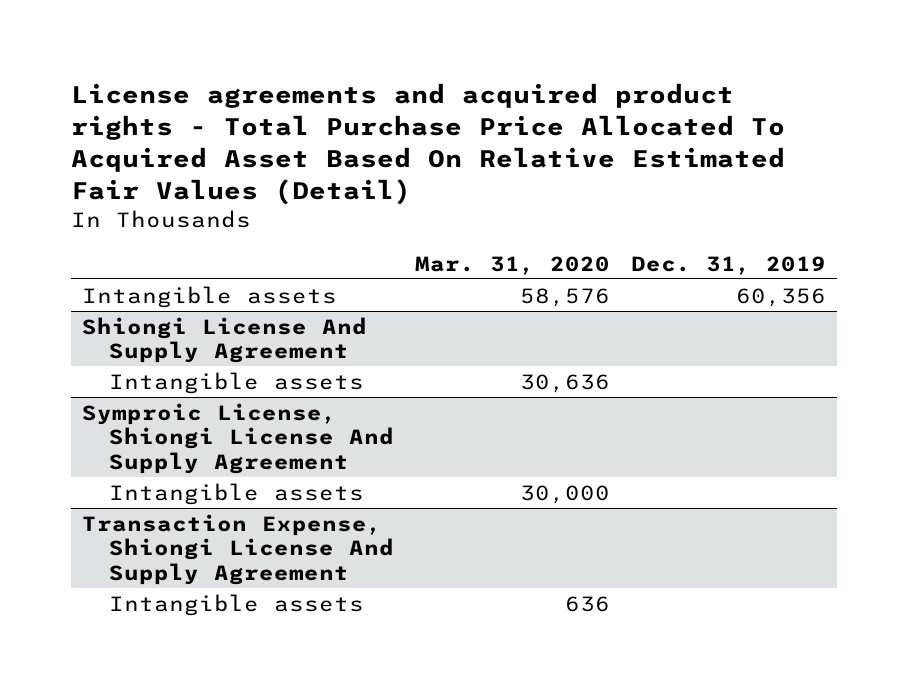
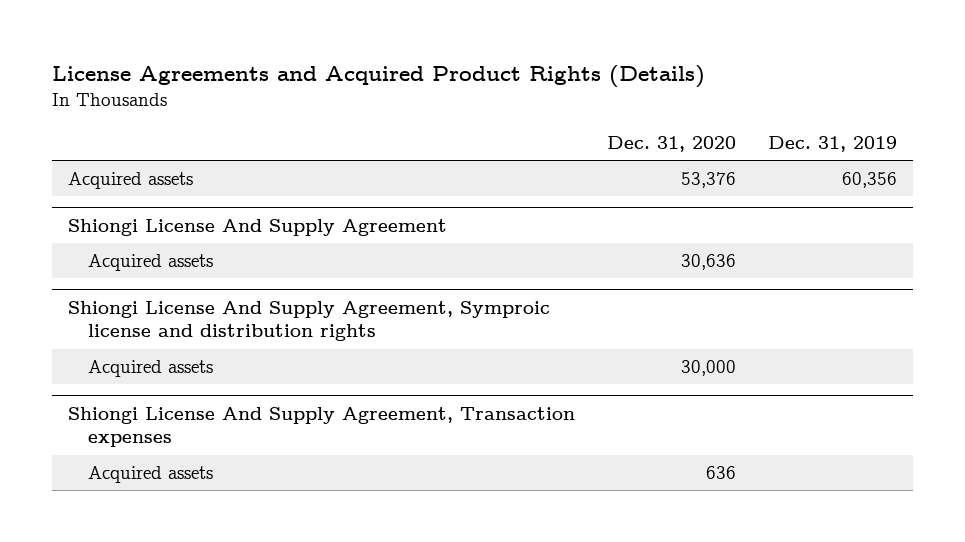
- License agreements and acquired product rights - Total Purchase Price Allocated To Acquired Asset Based On Relative Estimated Fair Values (Detail)
+ License Agreements and Acquired Product Rights (Details)
- | Mar. 31, 2020 | Dec. 31, 2019
+ | Dec. 31, 2020 | Dec. 31, 2019
- Intangible assets | 58,576 | 60,356
+ Acquired assets | 53,376 | 60,356
@ Shiongi License And Supply Agreement
- Intangible assets | 30,636 |
- Symproic License, Shiongi License And Supply Agreement
- Intangible assets | 30,000 |
- Transaction Expense, Shiongi License And Supply Agreement
- Intangible assets | 636 |
@ Shiongi License And Supply Agreement
+ Acquired assets | 30,636 |
+ Shiongi License And Supply Agreement, Symproic license and distribution rights
+ Acquired assets | 30,000 |
+ Shiongi License And Supply Agreement, Transaction expenses
+ Acquired assets | 636 |

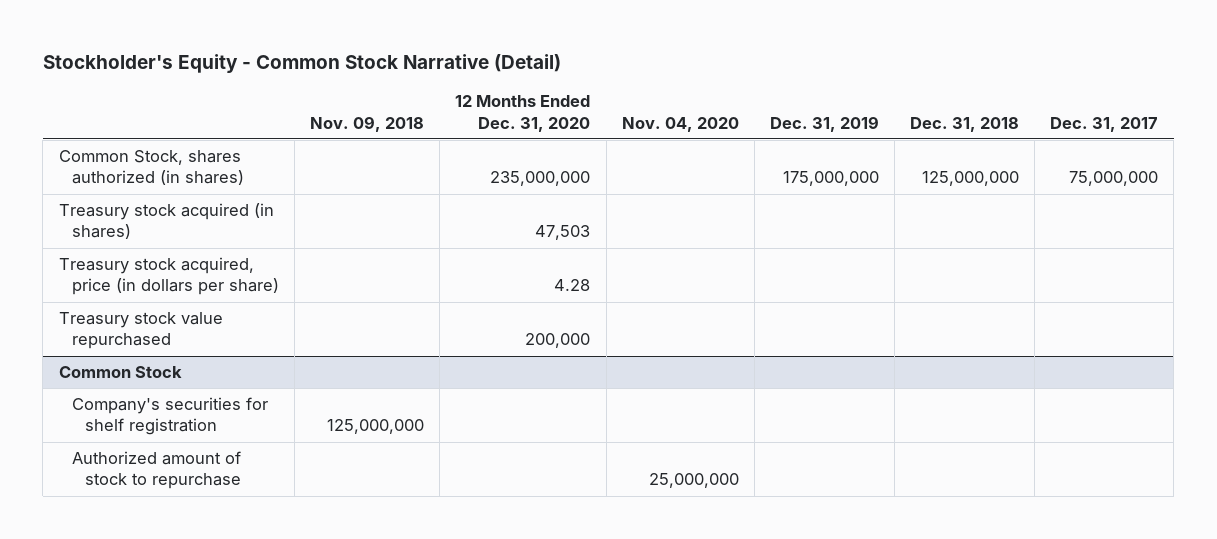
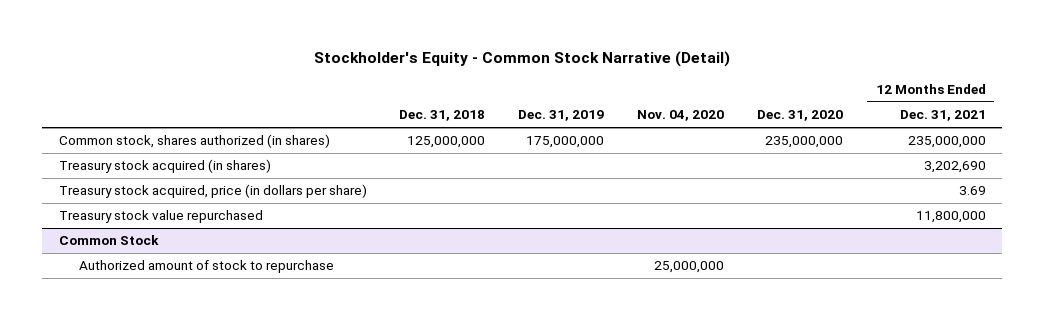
- | Nov. 09, 2018 | 12 Months Ended Dec. 31, 2020 | Nov. 04, 2020 | Dec. 31, 2019 | Dec. 31, 2018 | Dec. 31, 2017
+ | Dec. 31, 2018 | Dec. 31, 2019 | Nov. 04, 2020 | Dec. 31, 2020 | 12 Months Ended Dec. 31, 2021
- Common Stock, shares authorized (in shares) | | 235,000,000 | | 175,000,000 | 125,000,000 | 75,000,000
+ Common stock, shares authorized (in shares) | 125,000,000 | 175,000,000 | | 235,000,000 | 235,000,000
@ Common Stock
- Company's securities for shelf registration | 125,000,000 | | | | |

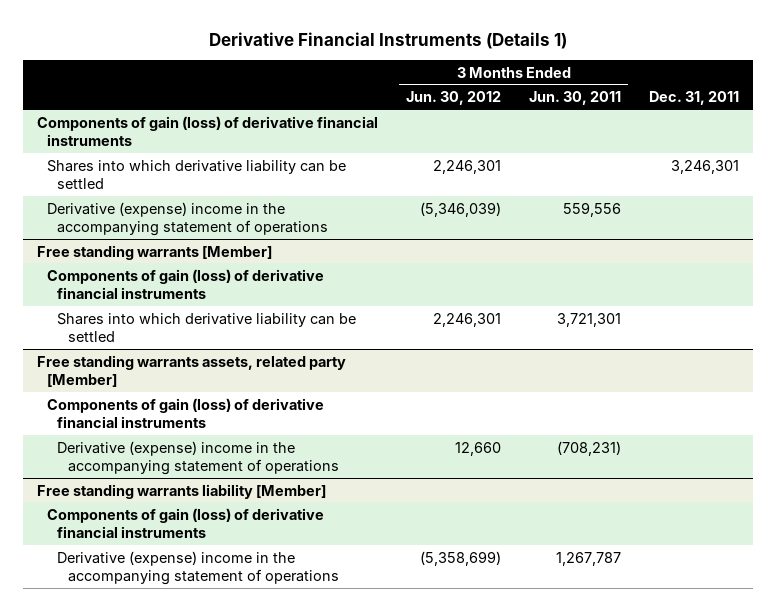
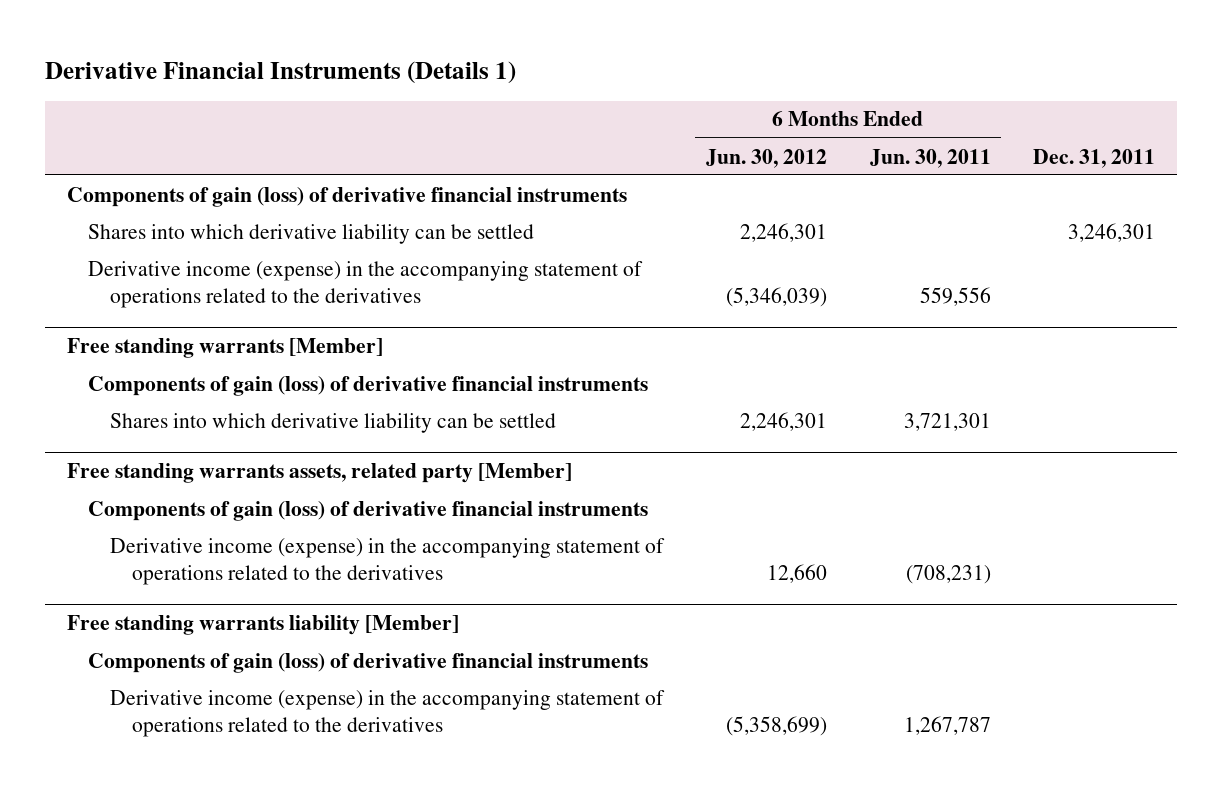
- | 3 Months Ended Jun. 30, 2012 | 3 Months Ended Jun. 30, 2011 | Dec. 31, 2011
+ | 6 Months Ended Jun. 30, 2012 | 6 Months Ended Jun. 30, 2011 | Dec. 31, 2011
- Derivative (expense) income in the accompanying statement of operations | (5,346,039) | 559,556 |
+ Derivative income (expense) in the accompanying statement of operations related to the derivatives | (5,346,039) | 559,556 |
@ Free standing warrants assets, related party [Member]
- Derivative (expense) income in the accompanying statement of operations | 12,660 | (708,231) |
+ Derivative income (expense) in the accompanying statement of operations related to the derivatives | 12,660 | (708,231) |
@ Free standing warrants liability [Member]
- Derivative (expense) income in the accompanying statement of operations | (5,358,699) | 1,267,787 |
+ Derivative income (expense) in the accompanying statement of operations related to the derivatives | (5,358,699) | 1,267,787 |

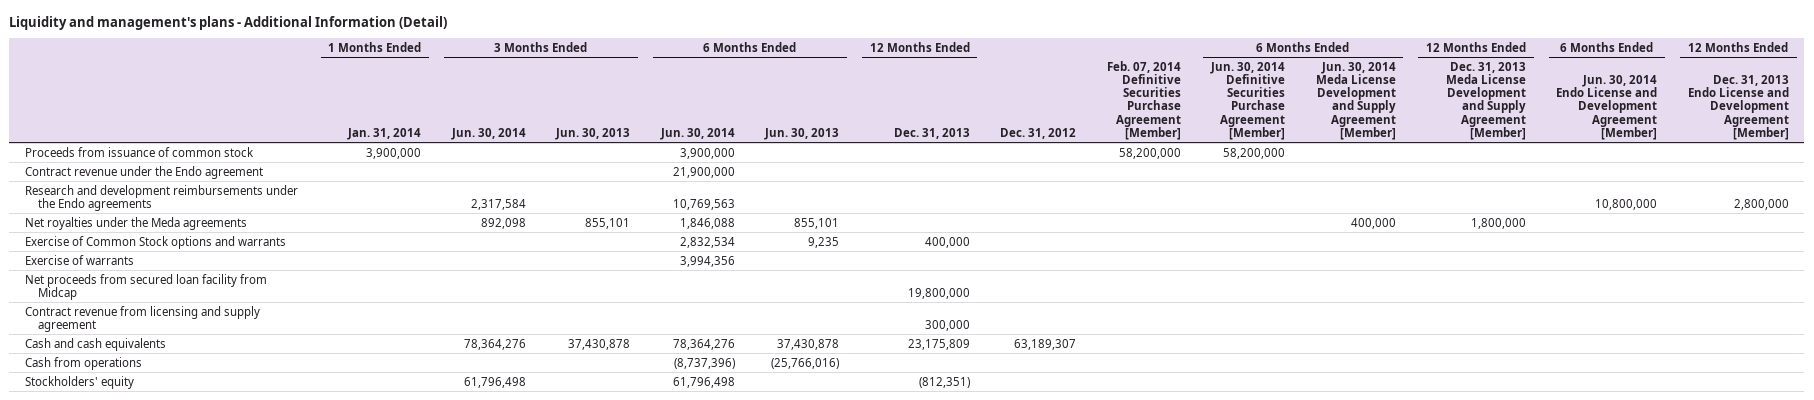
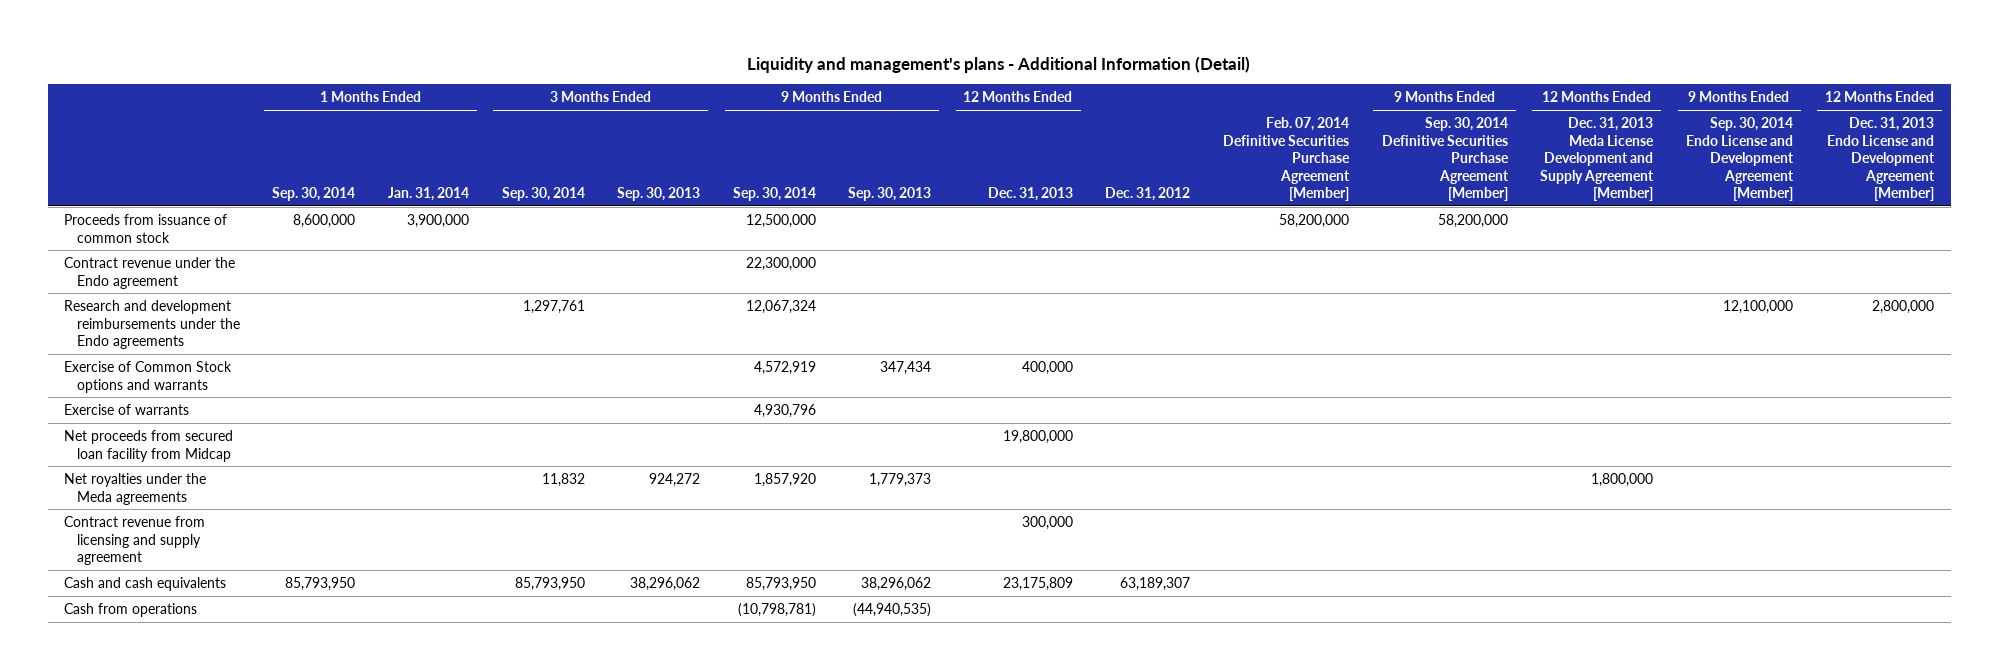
- | 1 Months Ended Jan. 31, 2014 | 3 Months Ended Jun. 30, 2014 | 3 Months Ended Jun. 30, 2013 | 6 Months Ended Jun. 30, 2014 | 6 Months Ended Jun. 30, 2013 | 12 Months Ended Dec. 31, 2013 | Dec. 31, 2012 | Feb. 07, 2014 Definitive Securities Purchase Agreement [Member] | 6 Months Ended Jun. 30, 2014 Definitive Securities Purchase Agreement [Member] | 6 Months Ended Jun. 30, 2014 Meda License Development and Supply Agreement [Member] | 12 Months Ended Dec. 31, 2013 Meda License Development and Supply Agreement [Member] | 6 Months Ended Jun. 30, 2014 Endo License and Development Agreement [Member] | 12 Months Ended Dec. 31, 2013 Endo License and Development Agreement [Member]
+ | 1 Months Ended Sep. 30, 2014 | 1 Months Ended Jan. 31, 2014 | 3 Months Ended Sep. 30, 2014 | 3 Months Ended Sep. 30, 2013 | 9 Months Ended Sep. 30, 2014 | 9 Months Ended Sep. 30, 2013 | 12 Months Ended Dec. 31, 2013 | Dec. 31, 2012 | Feb. 07, 2014 Definitive Securities Purchase Agreement [Member] | 9 Months Ended Sep. 30, 2014 Definitive Securities Purchase Agreement [Member] | 12 Months Ended Dec. 31, 2013 Meda License Development and Supply Agreement [Member] | 9 Months Ended Sep. 30, 2014 Endo License and Development Agreement [Member] | 12 Months Ended Dec. 31, 2013 Endo License and Development Agreement [Member]
moved down: Net royalties under the Meda agreements | | | 11,832 | 924,272 | 1,857,920 | 1,779,373 | | | | | 1,800,000 | |
- Stockholders' equity | | 61,796,498 | | 61,796,498 | | (812,351) | | | | | | |

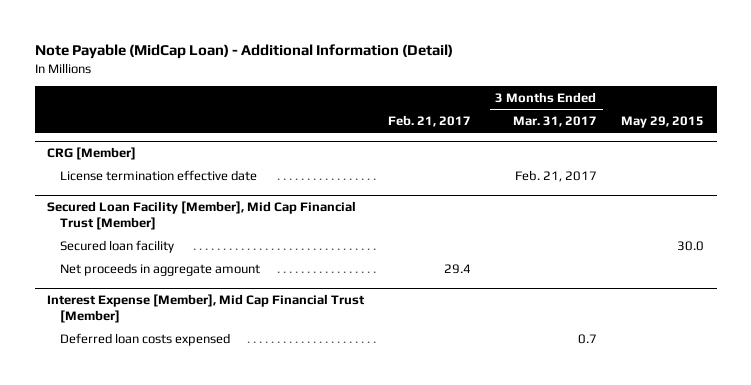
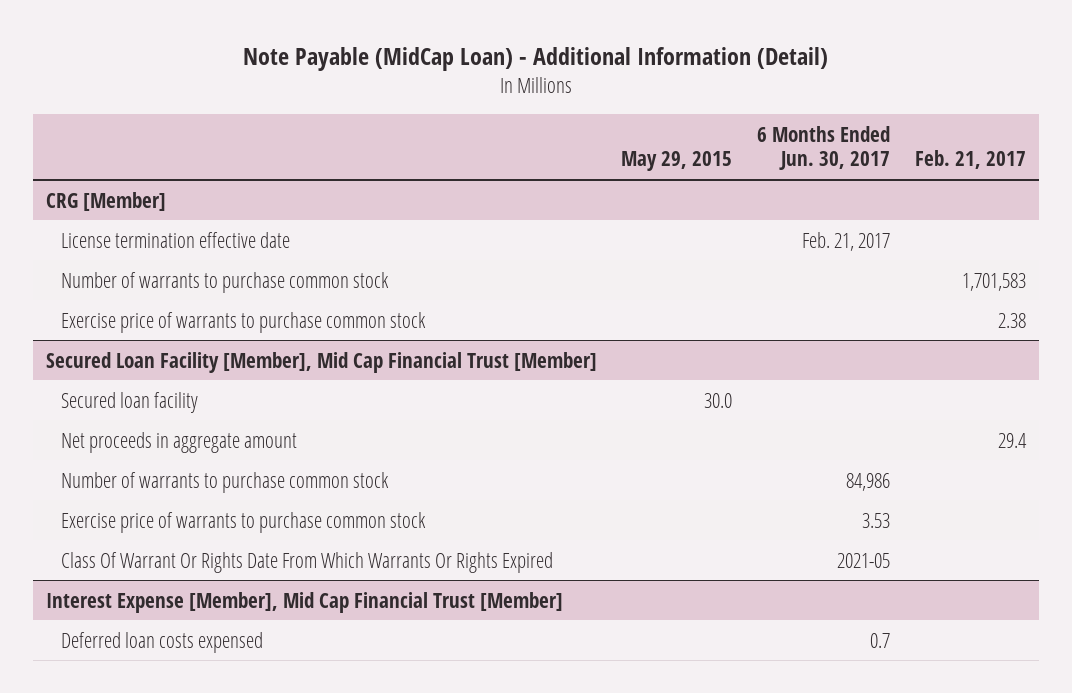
- | Feb. 21, 2017 | 3 Months Ended Mar. 31, 2017 | May 29, 2015
+ | May 29, 2015 | 6 Months Ended Jun. 30, 2017 | Feb. 21, 2017
@ CRG [Member]
+ Number of warrants to purchase common stock | | | 1,701,583
+ Exercise price of warrants to purchase common stock | | | 2.38
@ Secured Loan Facility [Member], Mid Cap Financial Trust [Member]
+ Number of warrants to purchase common stock | | 84,986 |
+ Exercise price of warrants to purchase common stock | | 3.53 |
+ Class Of Warrant Or Rights Date From Which Warrants Or Rights Expired | | 2021-05 |

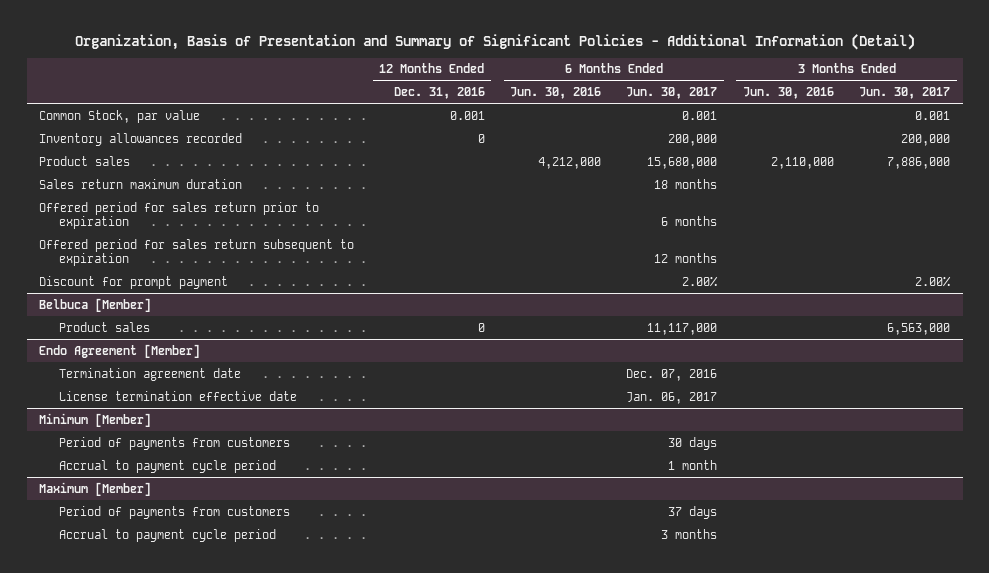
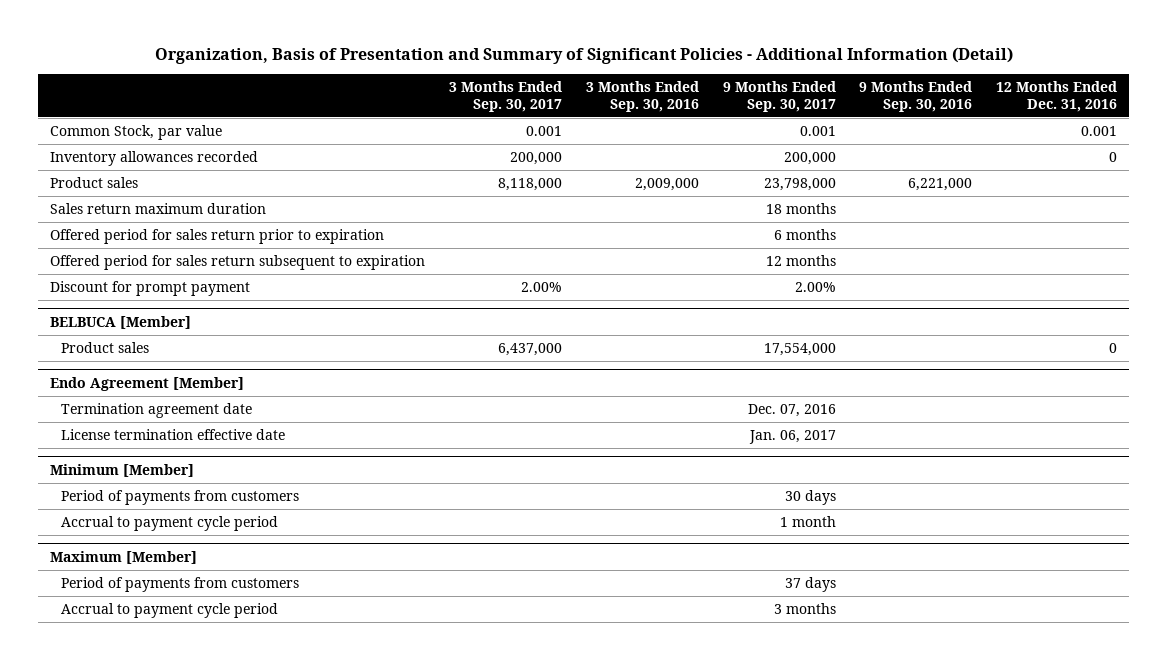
- | 12 Months Ended Dec. 31, 2016 | 6 Months Ended Jun. 30, 2016 | 6 Months Ended Jun. 30, 2017 | 3 Months Ended Jun. 30, 2016 | 3 Months Ended Jun. 30, 2017
+ | 3 Months Ended Sep. 30, 2017 | 3 Months Ended Sep. 30, 2016 | 9 Months Ended Sep. 30, 2017 | 9 Months Ended Sep. 30, 2016 | 12 Months Ended Dec. 31, 2016
- Belbuca [Member]
+ BELBUCA [Member]

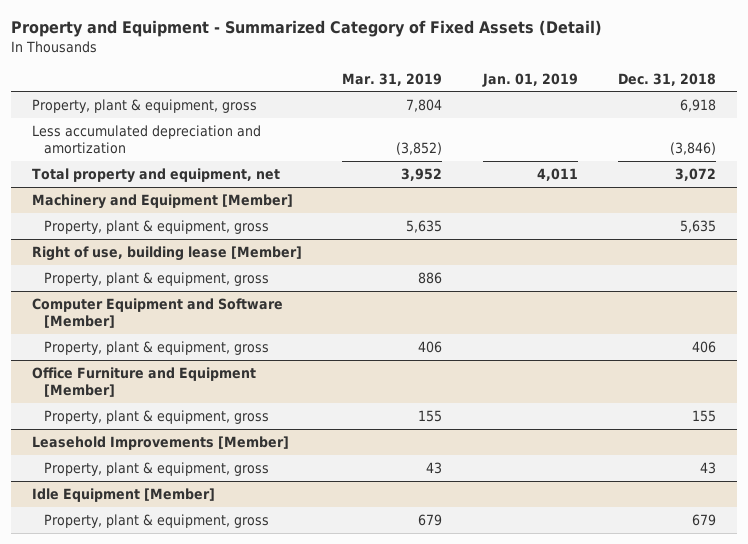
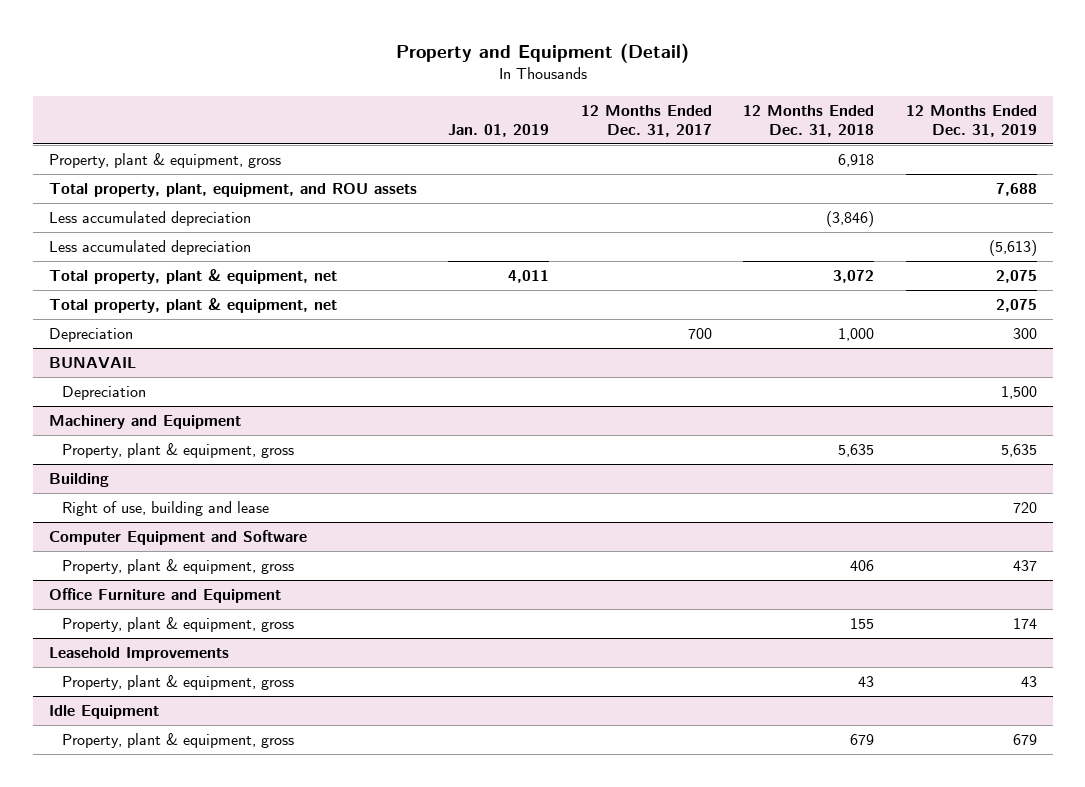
- Property and Equipment - Summarized Category of Fixed Assets (Detail)
+ Property and Equipment (Detail)
- | Mar. 31, 2019 | Jan. 01, 2019 | Dec. 31, 2018
+ | Jan. 01, 2019 | 12 Months Ended Dec. 31, 2017 | 12 Months Ended Dec. 31, 2018 | 12 Months Ended Dec. 31, 2019
- Less accumulated depreciation and amortization | (3,852) | | (3,846)
- Total property and equipment, net | 3,952 | 4,011 | 3,072
- Machinery and Equipment [Member]
+ Total property, plant, equipment, and ROU assets | | | | 7,688
+ Less accumulated depreciation | | | (3,846) |
+ Less accumulated depreciation | | | | (5,613)
+ Total property, plant & equipment, net | 4,011 | | 3,072 | 2,075
+ Total property, plant & equipment, net | | | | 2,075
+ Depreciation | | 700 | 1,000 | 300
+ BUNAVAIL
+ Depreciation | | | | 1,500
+ Machinery and Equipment
- Right of use, building lease [Member]
- Property, plant & equipment, gross | 886 | |
- Computer Equipment and Software [Member]
+ Building
+ Right of use, building and lease | | | | 720
+ Computer Equipment and Software
- Office Furniture and Equipment [Member]
+ Office Furniture and Equipment
- Leasehold Improvements [Member]
+ Leasehold Improvements
- Idle Equipment [Member]
+ Idle Equipment

